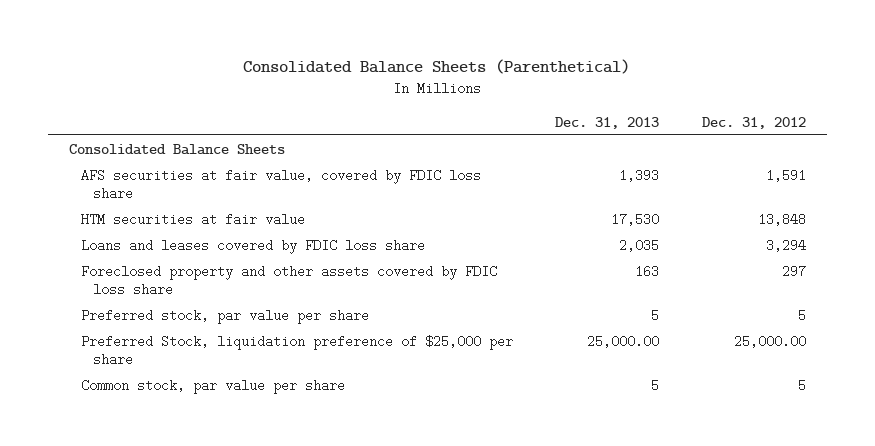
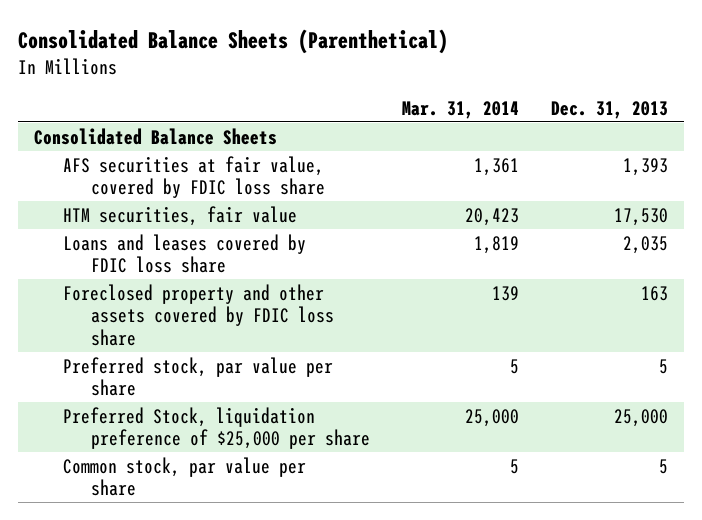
- | Dec. 31, 2013 | Dec. 31, 2012
+ | Mar. 31, 2014 | Dec. 31, 2013
- HTM securities at fair value | 17,530 | 13,848
+ HTM securities, fair value | 20,423 | 17,530
- Preferred Stock, liquidation preference of $25,000 per share | 25,000.00 | 25,000.00
+ Preferred Stock, liquidation preference of $25,000 per share | 25,000 | 25,000

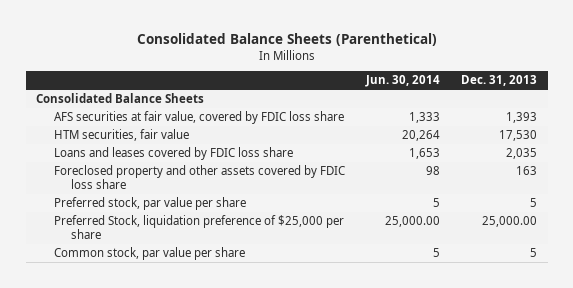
- | Mar. 31, 2014 | Dec. 31, 2013
+ | Jun. 30, 2014 | Dec. 31, 2013
- Preferred Stock, liquidation preference of $25,000 per share | 25,000 | 25,000
+ Preferred Stock, liquidation preference of $25,000 per share | 25,000.00 | 25,000.00

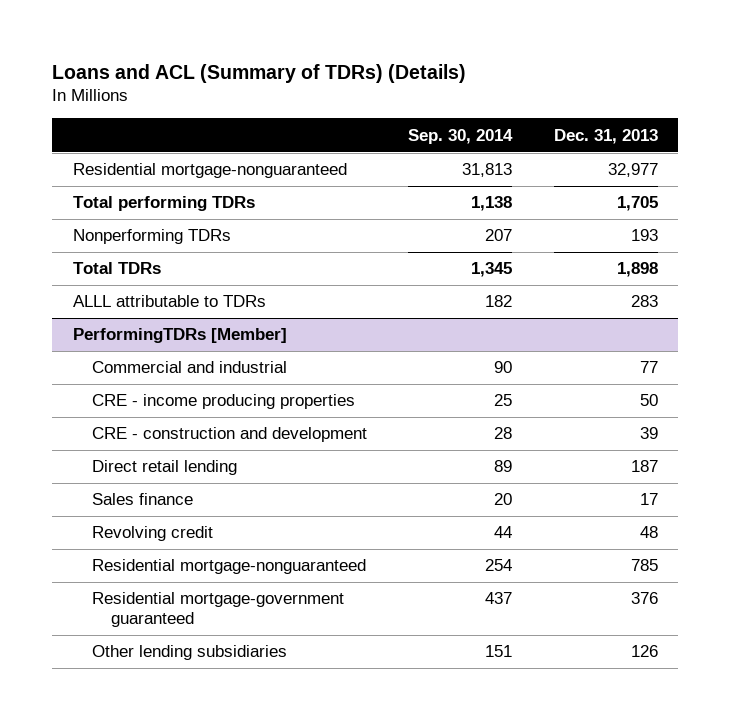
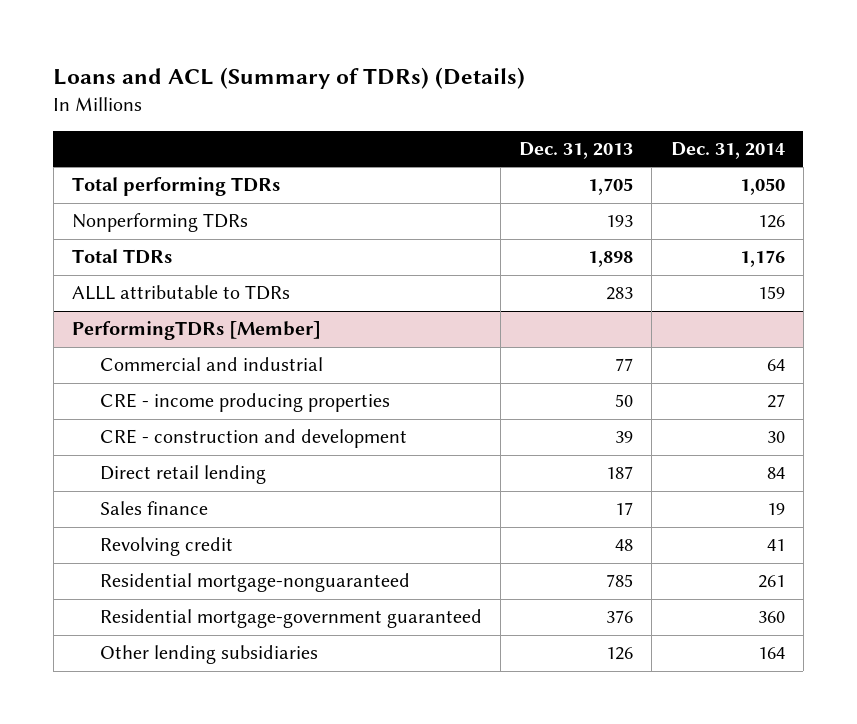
- | Sep. 30, 2014 | Dec. 31, 2013
+ | Dec. 31, 2013 | Dec. 31, 2014
- Residential mortgage-nonguaranteed | 31,813 | 32,977

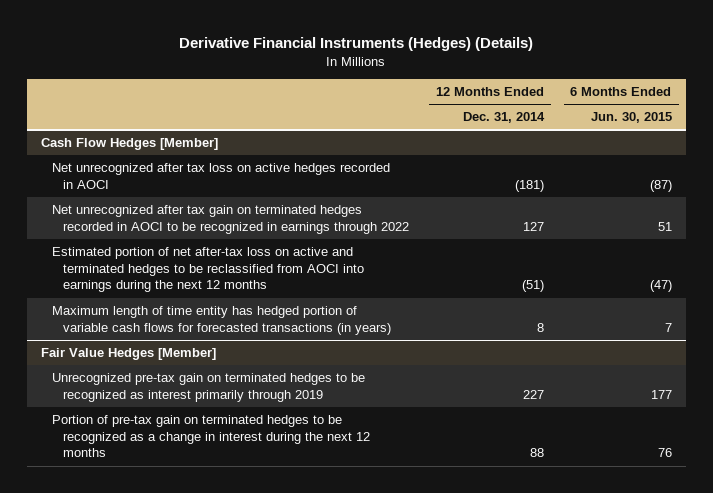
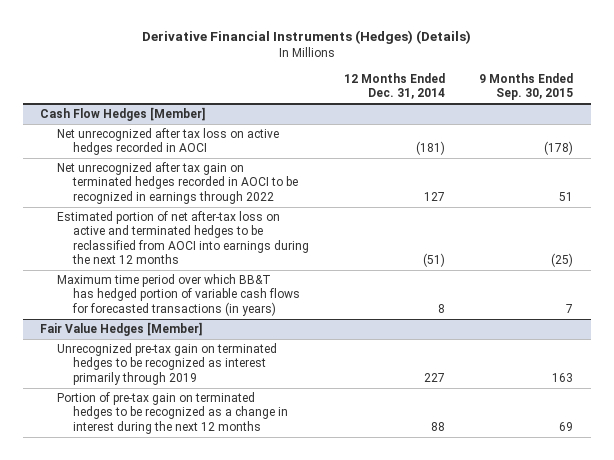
- | 12 Months Ended Dec. 31, 2014 | 6 Months Ended Jun. 30, 2015
+ | 12 Months Ended Dec. 31, 2014 | 9 Months Ended Sep. 30, 2015
@ Cash Flow Hedges [Member]
- Maximum length of time entity has hedged portion of variable cash flows for forecasted transactions (in years) | 8 | 7
+ Maximum time period over which BB&T has hedged portion of variable cash flows for forecasted transactions (in years) | 8 | 7

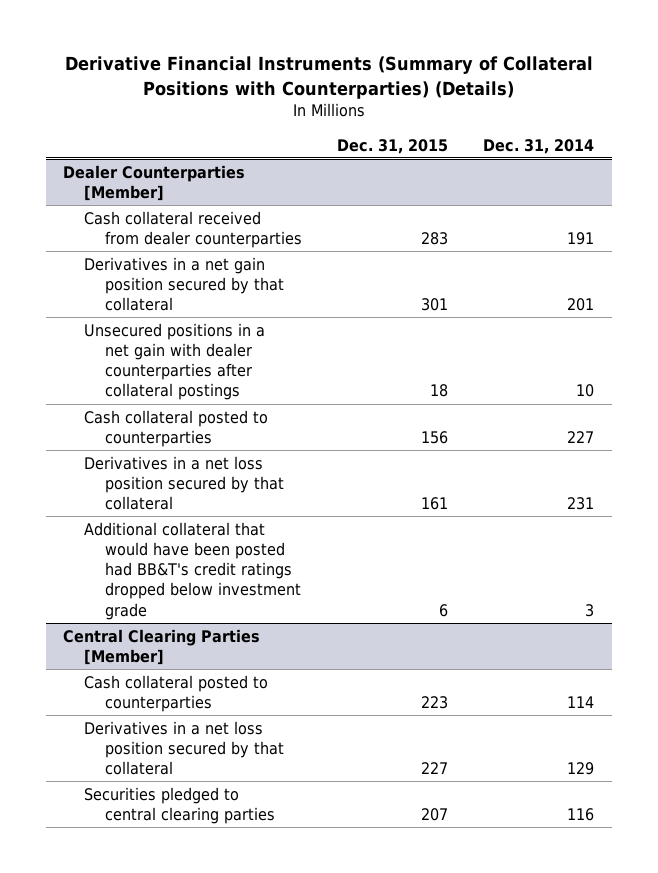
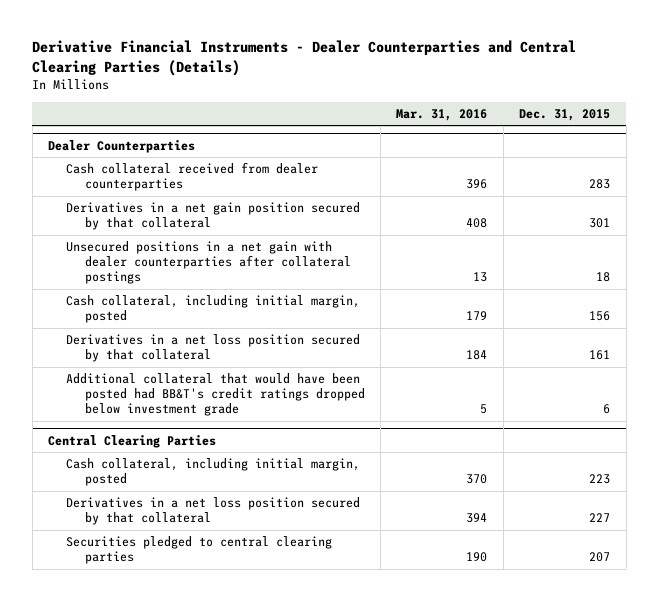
- Derivative Financial Instruments (Summary of Collateral Positions with Counterparties) (Details)
+ Derivative Financial Instruments - Dealer Counterparties and Central Clearing Parties (Details)
- | Dec. 31, 2015 | Dec. 31, 2014
+ | Mar. 31, 2016 | Dec. 31, 2015
- Dealer Counterparties [Member]
+ Dealer Counterparties
- Cash collateral posted to counterparties | 156 | 227
+ Cash collateral, including initial margin, posted | 179 | 156
- Central Clearing Parties [Member]
- Cash collateral posted to counterparties | 223 | 114
+ Central Clearing Parties
+ Cash collateral, including initial margin, posted | 370 | 223

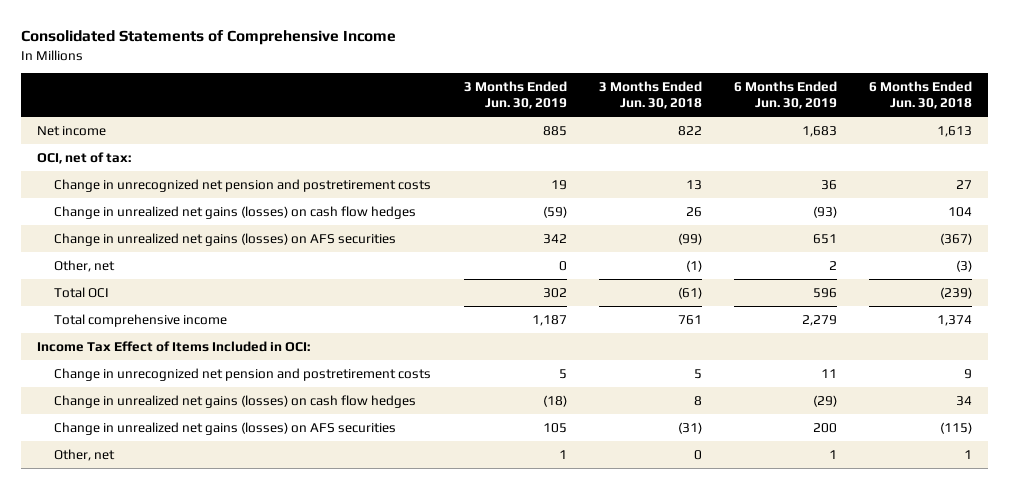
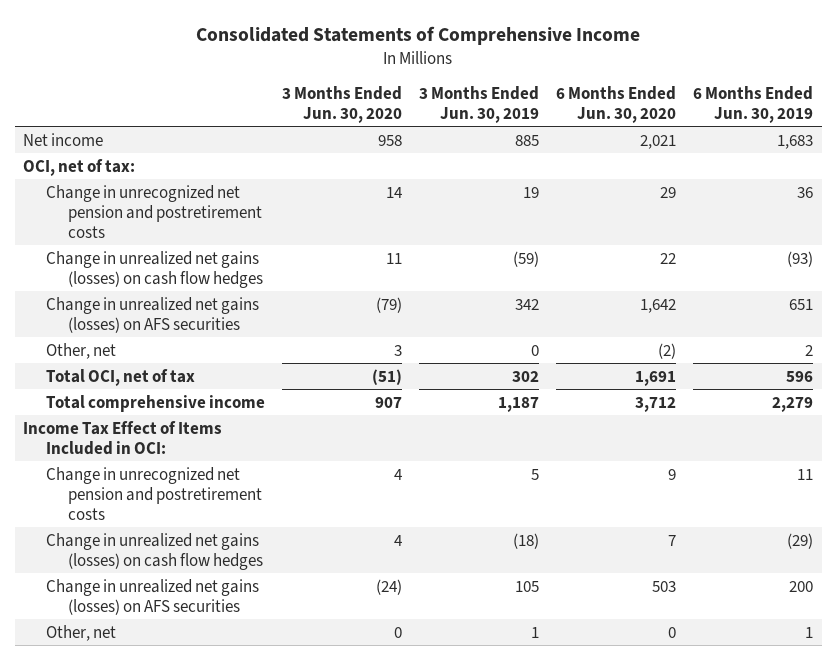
- | 3 Months Ended Jun. 30, 2019 | 3 Months Ended Jun. 30, 2018 | 6 Months Ended Jun. 30, 2019 | 6 Months Ended Jun. 30, 2018
+ | 3 Months Ended Jun. 30, 2020 | 3 Months Ended Jun. 30, 2019 | 6 Months Ended Jun. 30, 2020 | 6 Months Ended Jun. 30, 2019
- Total OCI | 302 | (61) | 596 | (239)
+ Total OCI, net of tax | (51) | 302 | 1,691 | 596

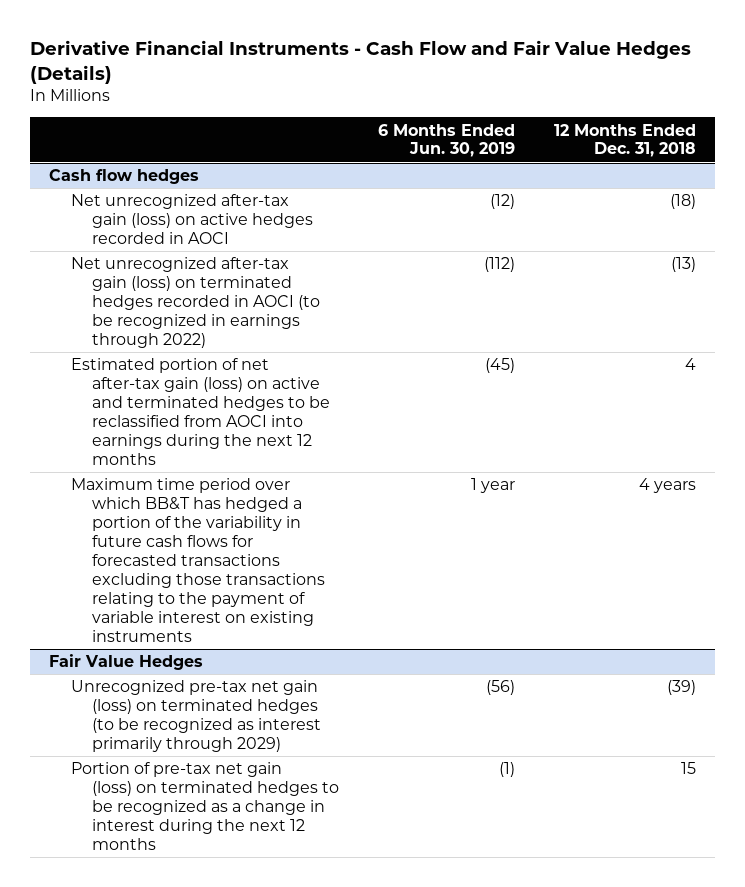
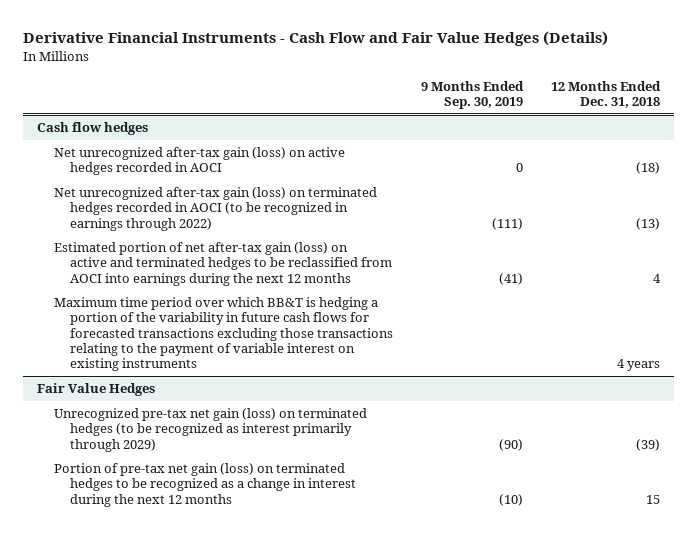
- | 6 Months Ended Jun. 30, 2019 | 12 Months Ended Dec. 31, 2018
+ | 9 Months Ended Sep. 30, 2019 | 12 Months Ended Dec. 31, 2018
@ Cash flow hedges
- Maximum time period over which BB&T has hedged a portion of the variability in future cash flows for forecasted transactions excluding those transactions relating to the payment of variable interest on existing instruments | 1 year | 4 years
+ Maximum time period over which BB&T is hedging a portion of the variability in future cash flows for forecasted transactions excluding those transactions relating to the payment of variable interest on existing instruments | | 4 years

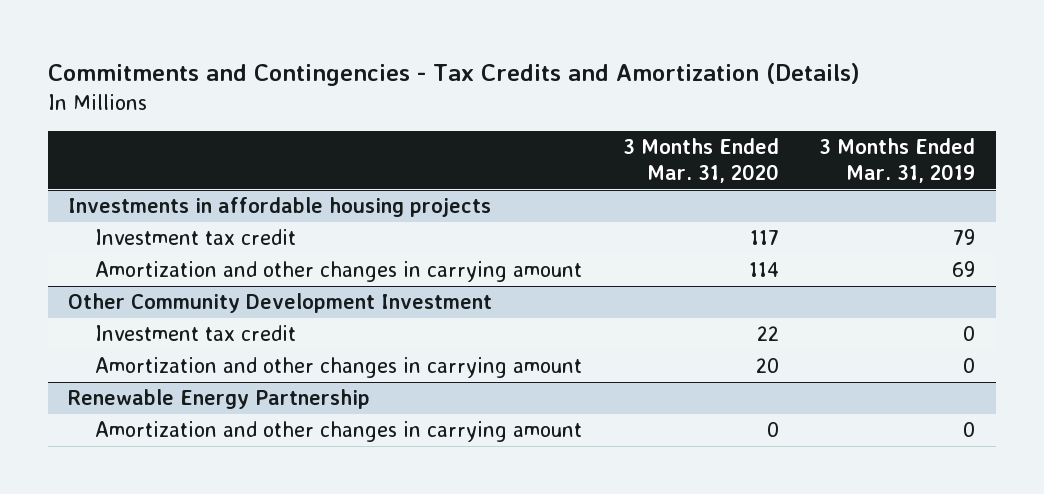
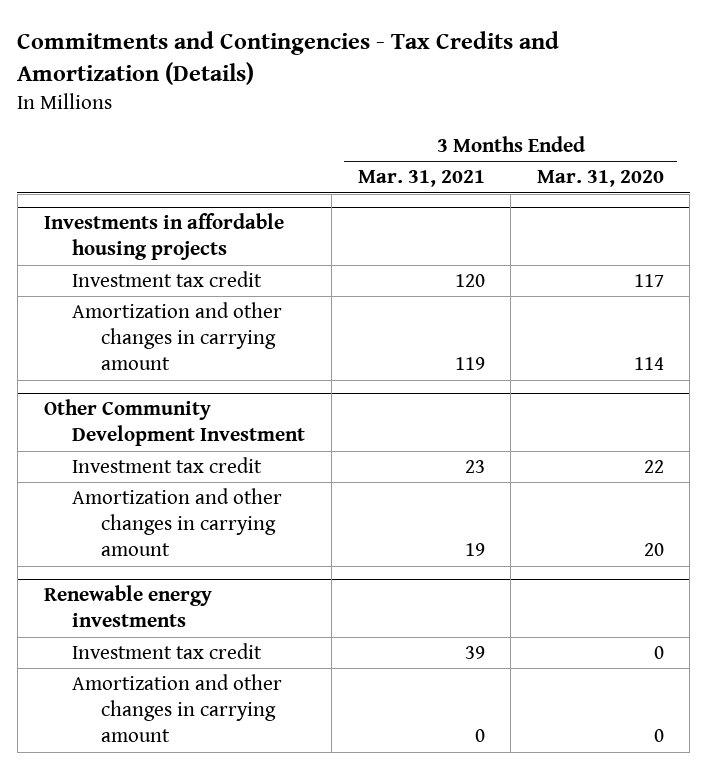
- | 3 Months Ended Mar. 31, 2020 | 3 Months Ended Mar. 31, 2019
+ | 3 Months Ended Mar. 31, 2021 | 3 Months Ended Mar. 31, 2020
- Renewable Energy Partnership
+ Renewable energy investments
+ Investment tax credit | 39 | 0

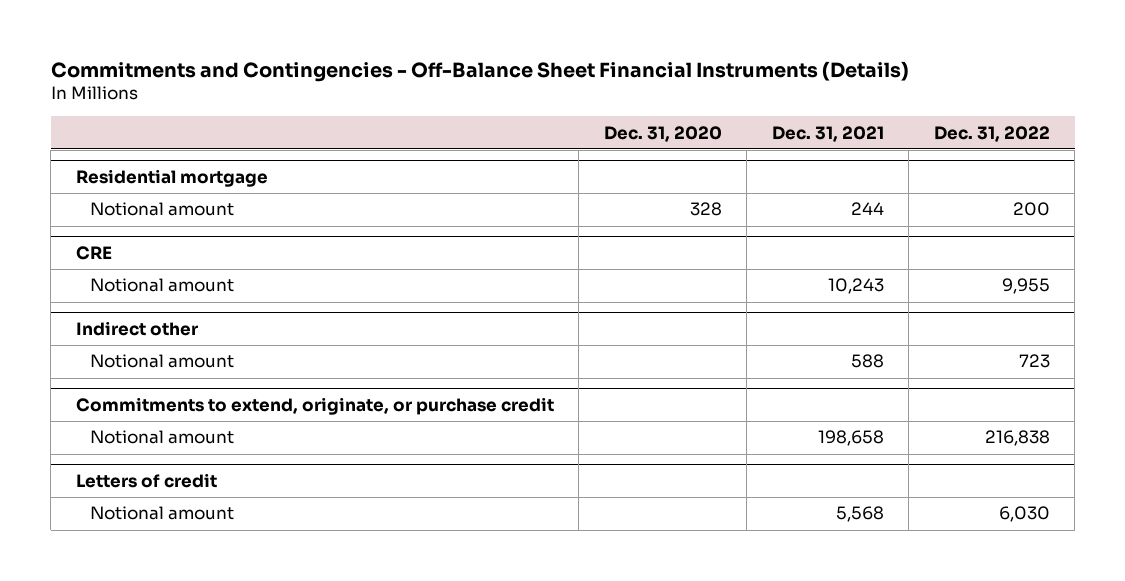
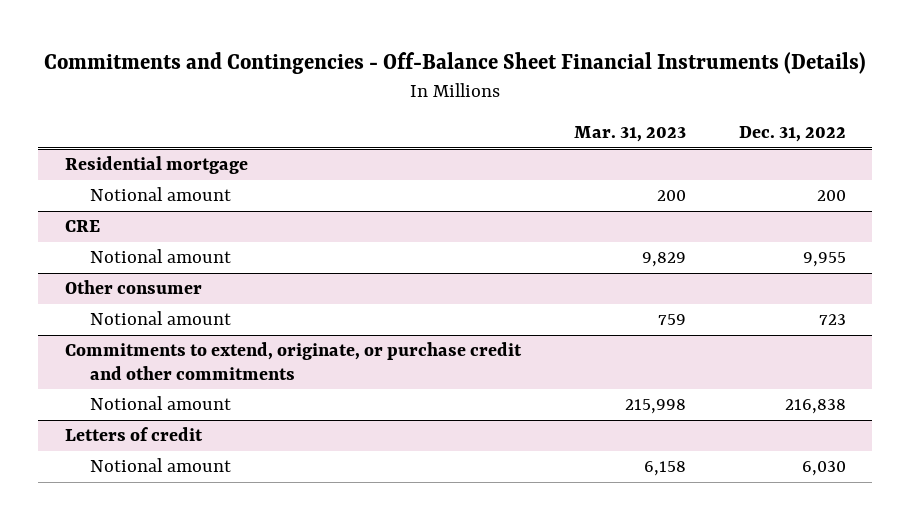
- | Dec. 31, 2020 | Dec. 31, 2021 | Dec. 31, 2022
+ | Mar. 31, 2023 | Dec. 31, 2022
- Indirect other
+ Other consumer
- Commitments to extend, originate, or purchase credit
+ Commitments to extend, originate, or purchase credit and other commitments

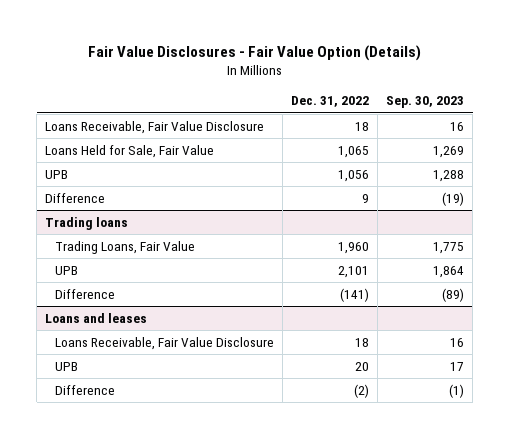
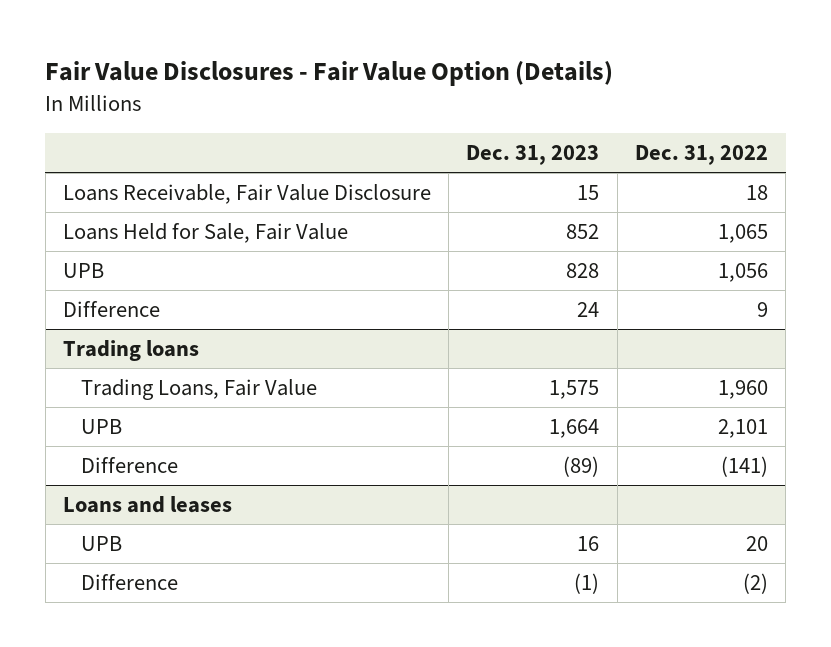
- | Dec. 31, 2022 | Sep. 30, 2023
+ | Dec. 31, 2023 | Dec. 31, 2022
@ Loans and leases
- Loans Receivable, Fair Value Disclosure | 18 | 16

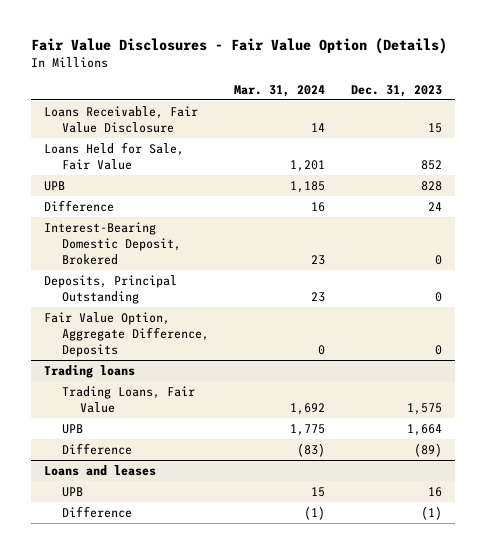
- | Dec. 31, 2023 | Dec. 31, 2022
+ | Mar. 31, 2024 | Dec. 31, 2023
+ Interest-Bearing Domestic Deposit, Brokered | 23 | 0
+ Deposits, Principal Outstanding | 23 | 0
+ Fair Value Option, Aggregate Difference, Deposits | 0 | 0

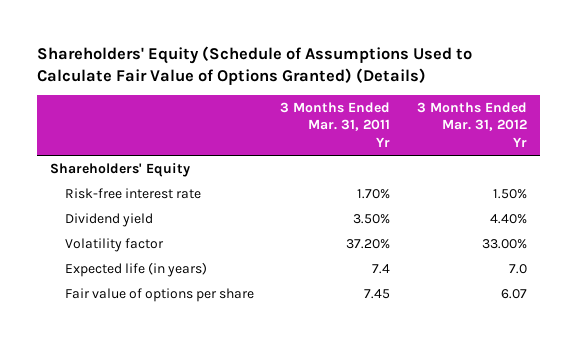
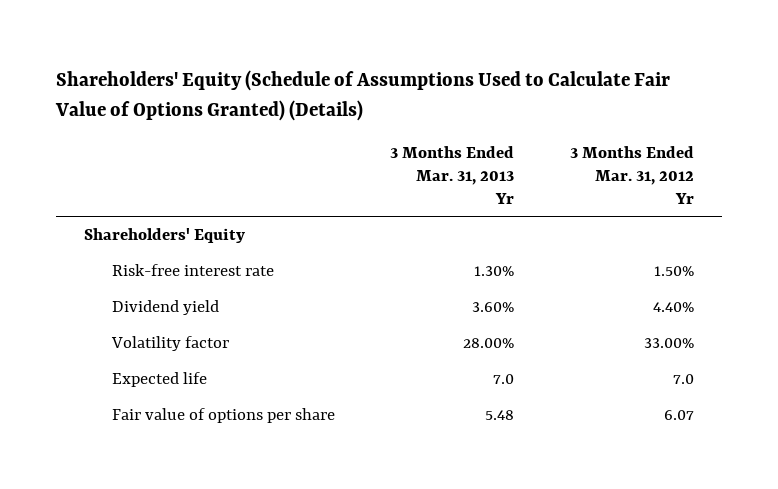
- | 3 Months Ended Mar. 31, 2011 Yr | 3 Months Ended Mar. 31, 2012 Yr
+ | 3 Months Ended Mar. 31, 2013 Yr | 3 Months Ended Mar. 31, 2012 Yr
- Expected life (in years) | 7.4 | 7.0
+ Expected life | 7.0 | 7.0

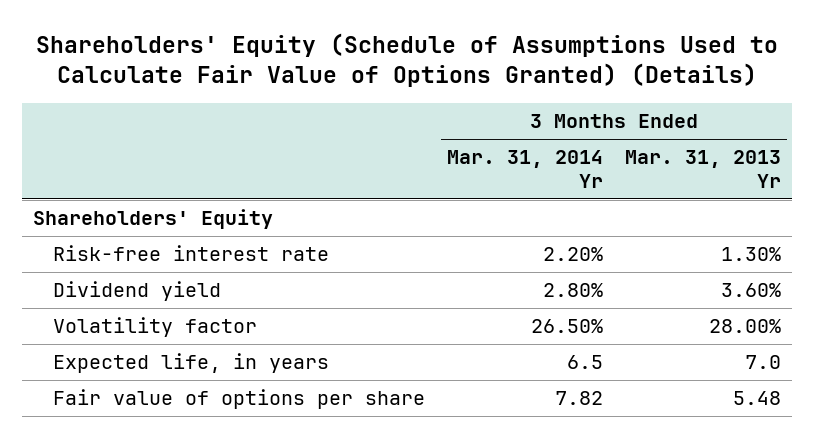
- | 3 Months Ended Mar. 31, 2013 Yr | 3 Months Ended Mar. 31, 2012 Yr
+ | 3 Months Ended Mar. 31, 2014 Yr | 3 Months Ended Mar. 31, 2013 Yr
- Expected life | 7.0 | 7.0
+ Expected life, in years | 6.5 | 7.0

